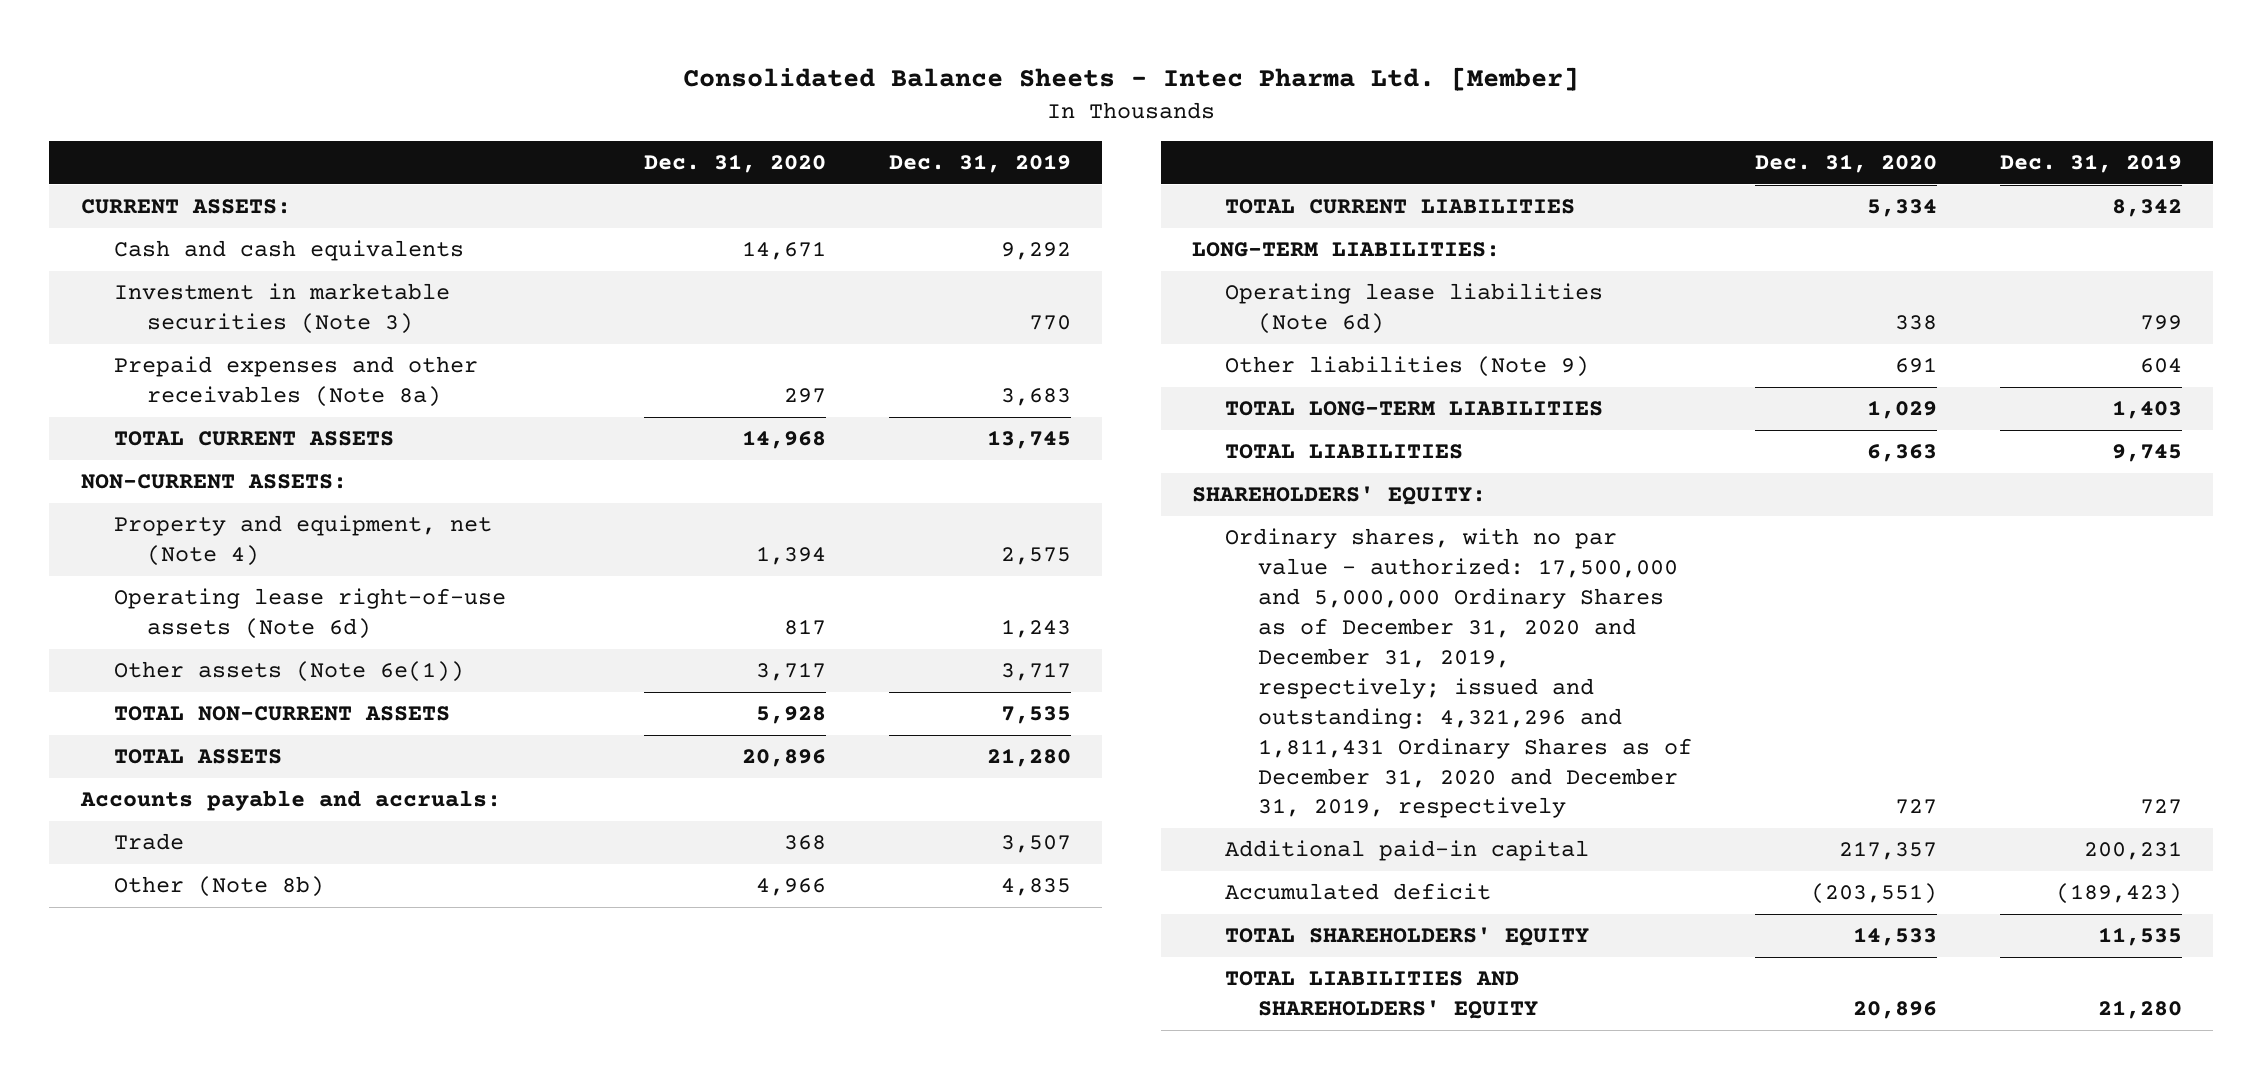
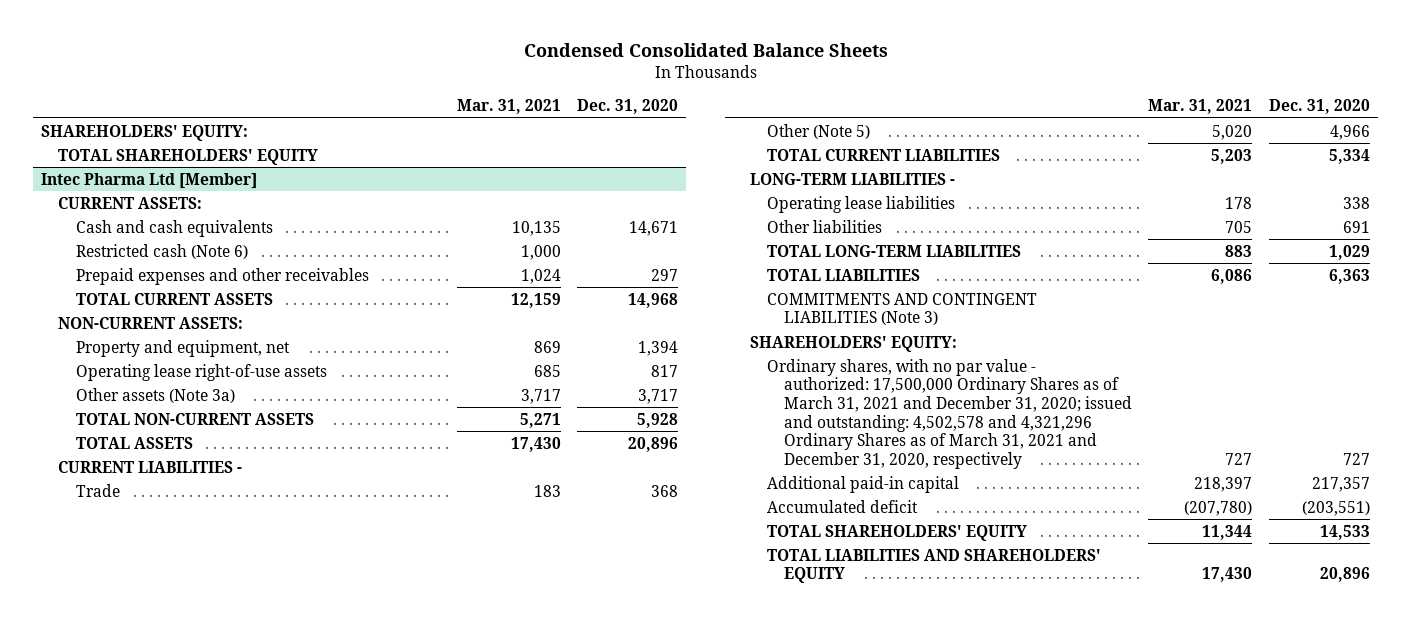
- Consolidated Balance Sheets - Intec Pharma Ltd. [Member]
+ Condensed Consolidated Balance Sheets
- | Dec. 31, 2020 | Dec. 31, 2019
+ | Mar. 31, 2021 | Dec. 31, 2020
+ SHAREHOLDERS' EQUITY:
+ TOTAL SHAREHOLDERS' EQUITY
+ Intec Pharma Ltd [Member]
- Investment in marketable securities (Note 3) | | 770
- Prepaid expenses and other receivables (Note 8a) | 297 | 3,683
+ Restricted cash (Note 6) | 1,000 |
+ Prepaid expenses and other receivables | 1,024 | 297
- Property and equipment, net (Note 4) | 1,394 | 2,575
- Operating lease right-of-use assets (Note 6d) | 817 | 1,243
- Other assets (Note 6e(1)) | 3,717 | 3,717
+ Property and equipment, net | 869 | 1,394
+ Operating lease right-of-use assets | 685 | 817
+ Other assets (Note 3a) | 3,717 | 3,717
- Accounts payable and accruals:
+ CURRENT LIABILITIES -
- Other (Note 8b) | 4,966 | 4,835
+ Other (Note 5) | 5,020 | 4,966
- LONG-TERM LIABILITIES:
- Operating lease liabilities (Note 6d) | 338 | 799
- Other liabilities (Note 9) | 691 | 604
+ LONG-TERM LIABILITIES -
+ Operating lease liabilities | 178 | 338
+ Other liabilities | 705 | 691
+ COMMITMENTS AND CONTINGENT LIABILITIES (Note 3)
- Ordinary shares, with no par value - authorized: 17,500,000 and 5,000,000 Ordinary Shares as of December 31, 2020 and December 31, 2019, respectively; issued and outstanding: 4,321,296 and 1,811,431 Ordinary Shares as of December 31, 2020 and December 31, 2019, respectively | 727 | 727
+ Ordinary shares, with no par value - authorized: 17,500,000 Ordinary Shares as of March 31, 2021 and December 31, 2020; issued and outstanding: 4,502,578 and 4,321,296 Ordinary Shares as of March 31, 2021 and December 31, 2020, respectively | 727 | 727

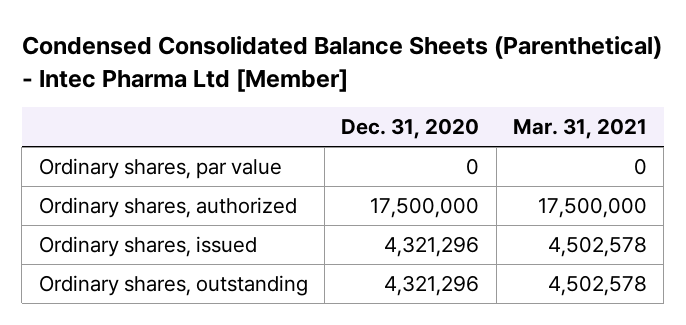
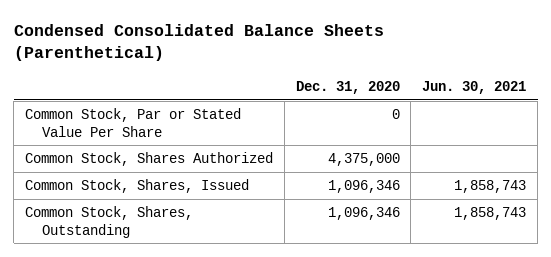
- Condensed Consolidated Balance Sheets (Parenthetical) - Intec Pharma Ltd [Member]
+ Condensed Consolidated Balance Sheets (Parenthetical)
- | Dec. 31, 2020 | Mar. 31, 2021
+ | Dec. 31, 2020 | Jun. 30, 2021
- Ordinary shares, par value | 0 | 0
- Ordinary shares, authorized | 17,500,000 | 17,500,000
- Ordinary shares, issued | 4,321,296 | 4,502,578
- Ordinary shares, outstanding | 4,321,296 | 4,502,578
+ Common Stock, Par or Stated Value Per Share | 0 |
+ Common Stock, Shares Authorized | 4,375,000 |
+ Common Stock, Shares, Issued | 1,096,346 | 1,858,743
+ Common Stock, Shares, Outstanding | 1,096,346 | 1,858,743

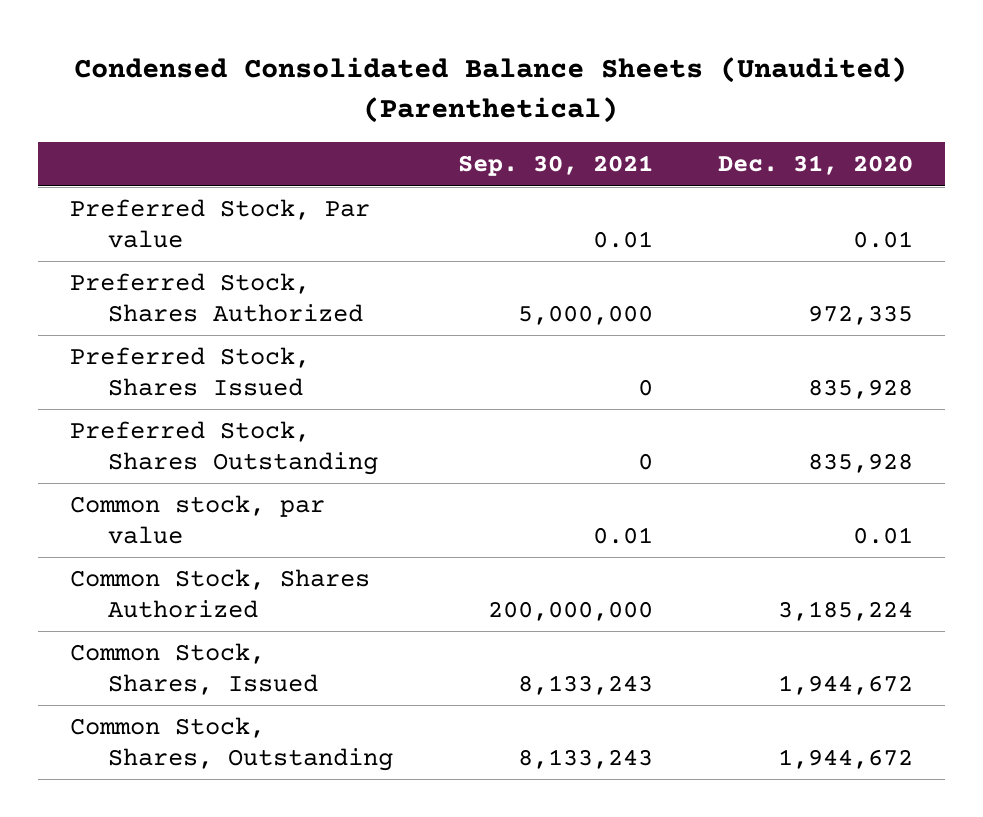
- Condensed Consolidated Balance Sheets (Parenthetical)
+ Condensed Consolidated Balance Sheets (Unaudited) (Parenthetical)
- | Dec. 31, 2020 | Jun. 30, 2021
+ | Sep. 30, 2021 | Dec. 31, 2020
- Common Stock, Par or Stated Value Per Share | 0 |
- Common Stock, Shares Authorized | 4,375,000 |
- Common Stock, Shares, Issued | 1,096,346 | 1,858,743
- Common Stock, Shares, Outstanding | 1,096,346 | 1,858,743
+ Preferred Stock, Par value | 0.01 | 0.01
+ Preferred Stock, Shares Authorized | 5,000,000 | 972,335
+ Preferred Stock, Shares Issued | 0 | 835,928
+ Preferred Stock, Shares Outstanding | 0 | 835,928
+ Common stock, par value | 0.01 | 0.01
+ Common Stock, Shares Authorized | 200,000,000 | 3,185,224
+ Common Stock, Shares, Issued | 8,133,243 | 1,944,672
+ Common Stock, Shares, Outstanding | 8,133,243 | 1,944,672

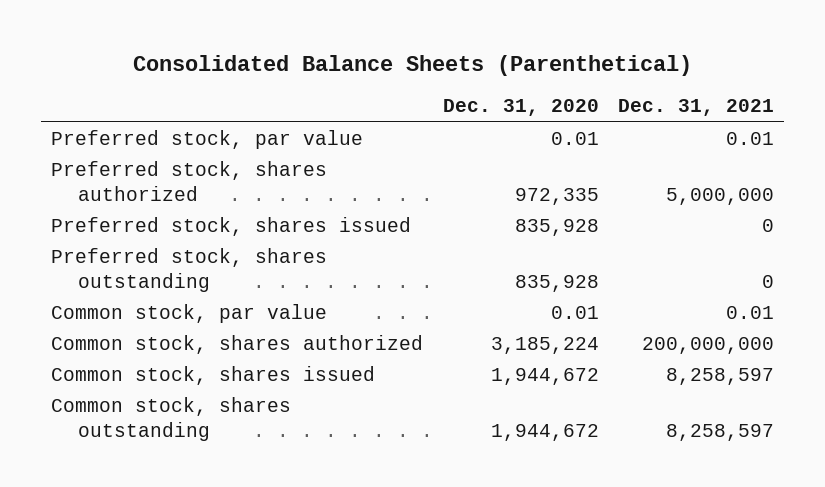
- Condensed Consolidated Balance Sheets (Unaudited) (Parenthetical)
+ Consolidated Balance Sheets (Parenthetical)
- | Sep. 30, 2021 | Dec. 31, 2020
+ | Dec. 31, 2020 | Dec. 31, 2021
- Preferred Stock, Par value | 0.01 | 0.01
- Preferred Stock, Shares Authorized | 5,000,000 | 972,335
- Preferred Stock, Shares Issued | 0 | 835,928
- Preferred Stock, Shares Outstanding | 0 | 835,928
+ Preferred stock, par value | 0.01 | 0.01
+ Preferred stock, shares authorized | 972,335 | 5,000,000
+ Preferred stock, shares issued | 835,928 | 0
+ Preferred stock, shares outstanding | 835,928 | 0
- Common Stock, Shares Authorized | 200,000,000 | 3,185,224
- Common Stock, Shares, Issued | 8,133,243 | 1,944,672
- Common Stock, Shares, Outstanding | 8,133,243 | 1,944,672
+ Common stock, shares authorized | 3,185,224 | 200,000,000
+ Common stock, shares issued | 1,944,672 | 8,258,597
+ Common stock, shares outstanding | 1,944,672 | 8,258,597

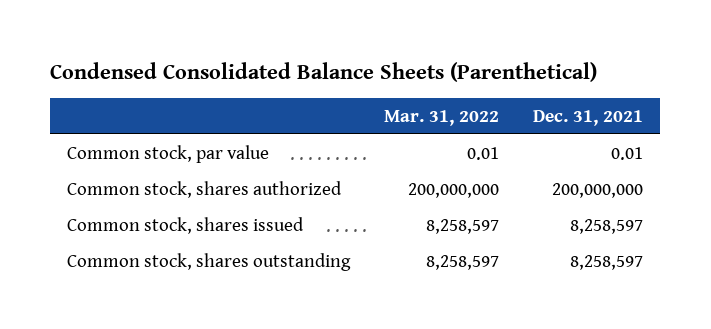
- Consolidated Balance Sheets (Parenthetical)
+ Condensed Consolidated Balance Sheets (Parenthetical)
- | Dec. 31, 2020 | Dec. 31, 2021
+ | Mar. 31, 2022 | Dec. 31, 2021
- Preferred stock, par value | 0.01 | 0.01
- Preferred stock, shares authorized | 972,335 | 5,000,000
- Preferred stock, shares issued | 835,928 | 0
- Preferred stock, shares outstanding | 835,928 | 0

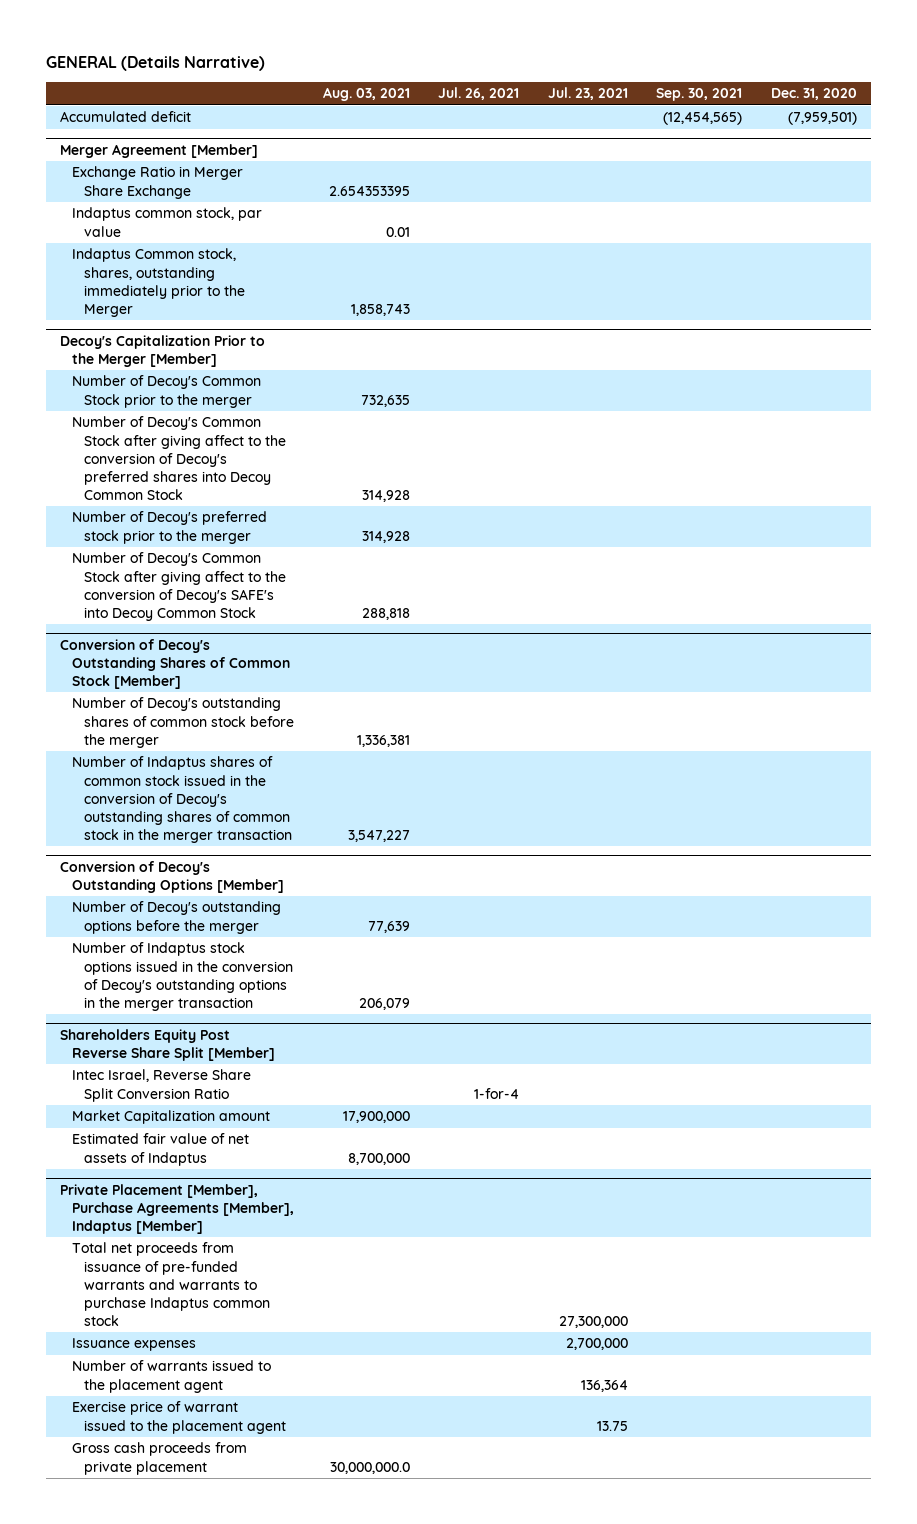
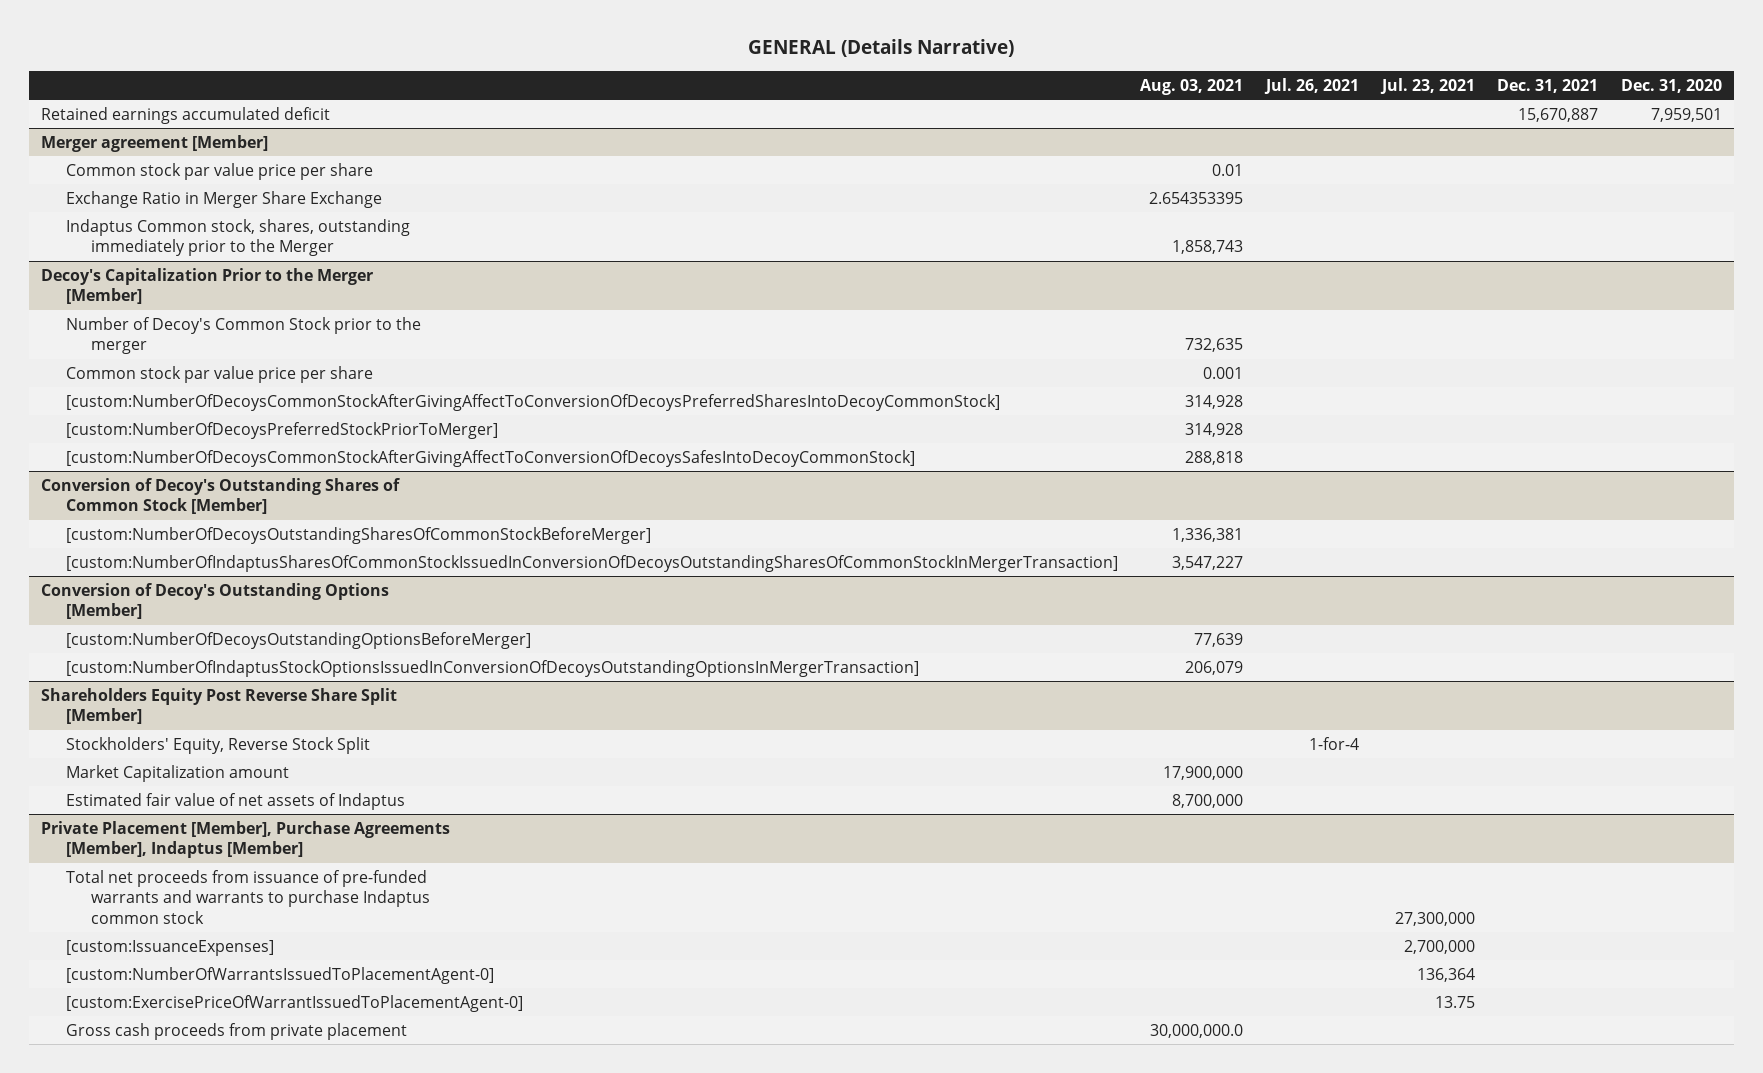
- | Aug. 03, 2021 | Jul. 26, 2021 | Jul. 23, 2021 | Sep. 30, 2021 | Dec. 31, 2020
+ | Aug. 03, 2021 | Jul. 26, 2021 | Jul. 23, 2021 | Dec. 31, 2021 | Dec. 31, 2020
- Accumulated deficit | | | | (12,454,565) | (7,959,501)
- Merger Agreement [Member]
+ Retained earnings accumulated deficit | | | | 15,670,887 | 7,959,501
+ Merger agreement [Member]
+ Common stock par value price per share | 0.01 | | | |
- Indaptus common stock, par value | 0.01 | | | |
@ Decoy's Capitalization Prior to the Merger [Member]
- Number of Decoy's Common Stock after giving affect to the conversion of Decoy's preferred shares into Decoy Common Stock | 314,928 | | | |
- Number of Decoy's preferred stock prior to the merger | 314,928 | | | |
- Number of Decoy's Common Stock after giving affect to the conversion of Decoy's SAFE's into Decoy Common Stock | 288,818 | | | |
+ Common stock par value price per share | 0.001 | | | |
+ [custom:NumberOfDecoysCommonStockAfterGivingAffectToConversionOfDecoysPreferredSharesIntoDecoyCommonStock] | 314,928 | | | |
+ [custom:NumberOfDecoysPreferredStockPriorToMerger] | 314,928 | | | |
+ [custom:NumberOfDecoysCommonStockAfterGivingAffectToConversionOfDecoysSafesIntoDecoyCommonStock] | 288,818 | | | |
@ Conversion of Decoy's Outstanding Shares of Common Stock [Member]
- Number of Decoy's outstanding shares of common stock before the merger | 1,336,381 | | | |
- Number of Indaptus shares of common stock issued in the conversion of Decoy's outstanding shares of common stock in the merger transaction | 3,547,227 | | | |
+ [custom:NumberOfDecoysOutstandingSharesOfCommonStockBeforeMerger] | 1,336,381 | | | |
+ [custom:NumberOfIndaptusSharesOfCommonStockIssuedInConversionOfDecoysOutstandingSharesOfCommonStockInMergerTransaction] | 3,547,227 | | | |
@ Conversion of Decoy's Outstanding Options [Member]
- Number of Decoy's outstanding options before the merger | 77,639 | | | |
- Number of Indaptus stock options issued in the conversion of Decoy's outstanding options in the merger transaction | 206,079 | | | |
+ [custom:NumberOfDecoysOutstandingOptionsBeforeMerger] | 77,639 | | | |
+ [custom:NumberOfIndaptusStockOptionsIssuedInConversionOfDecoysOutstandingOptionsInMergerTransaction] | 206,079 | | | |
@ Shareholders Equity Post Reverse Share Split [Member]
- Intec Israel, Reverse Share Split Conversion Ratio | | 1-for-4 | | |
+ Stockholders' Equity, Reverse Stock Split | | 1-for-4 | | |
@ Private Placement [Member], Purchase Agreements [Member], Indaptus [Member]
- Issuance expenses | | | 2,700,000 | |
- Number of warrants issued to the placement agent | | | 136,364 | |
- Exercise price of warrant issued to the placement agent | | | 13.75 | |
+ [custom:IssuanceExpenses] | | | 2,700,000 | |
+ [custom:NumberOfWarrantsIssuedToPlacementAgent-0] | | | 136,364 | |
+ [custom:ExercisePriceOfWarrantIssuedToPlacementAgent-0] | | | 13.75 | |

